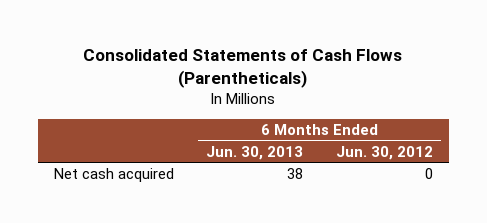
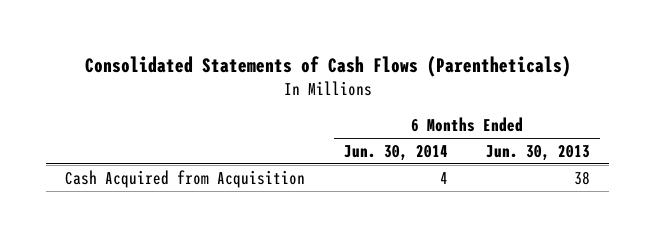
- | 6 Months Ended Jun. 30, 2013 | 6 Months Ended Jun. 30, 2012
+ | 6 Months Ended Jun. 30, 2014 | 6 Months Ended Jun. 30, 2013
- Net cash acquired | 38 | 0
+ Cash Acquired from Acquisition | 4 | 38

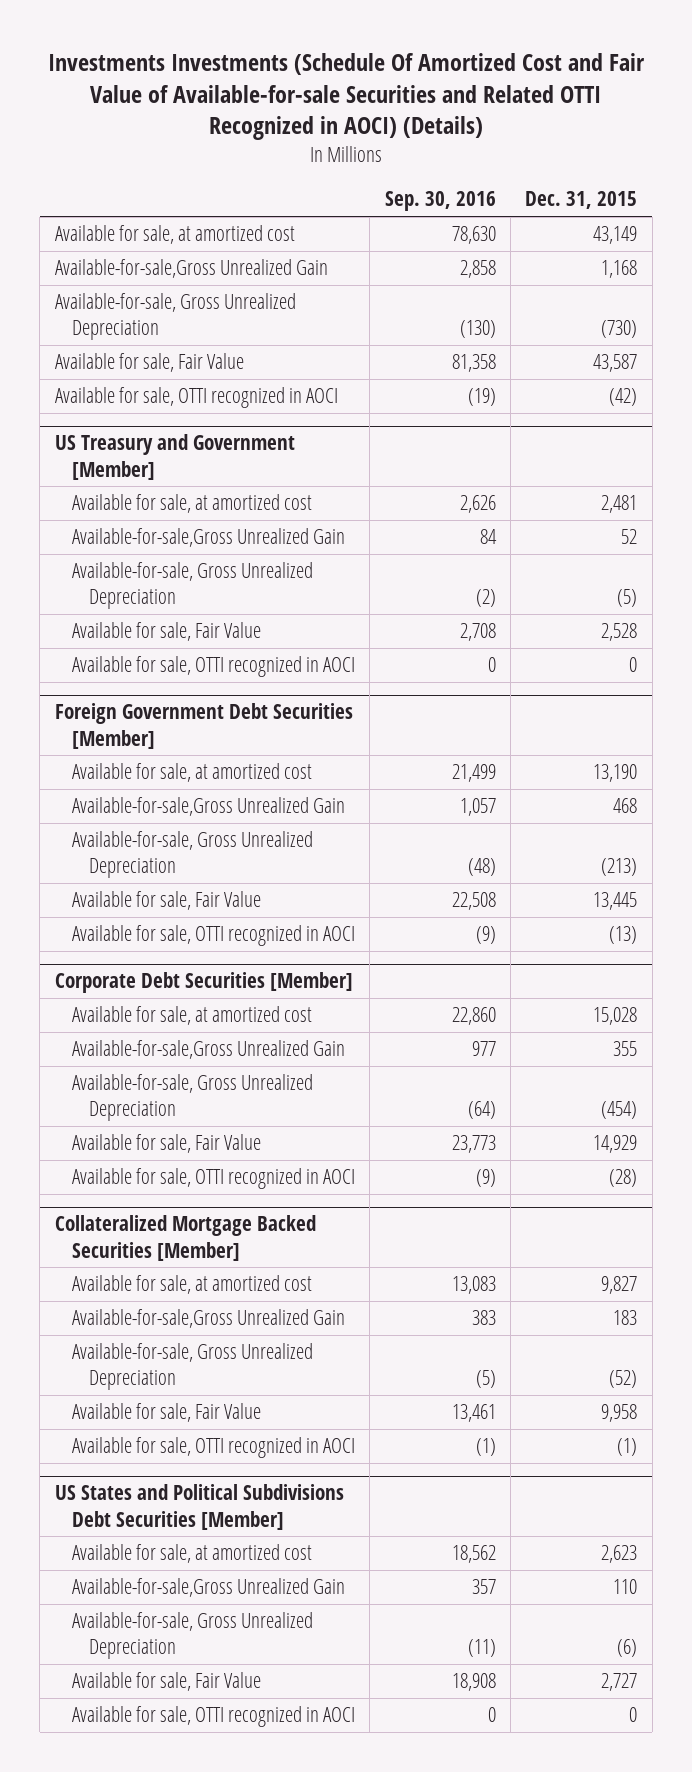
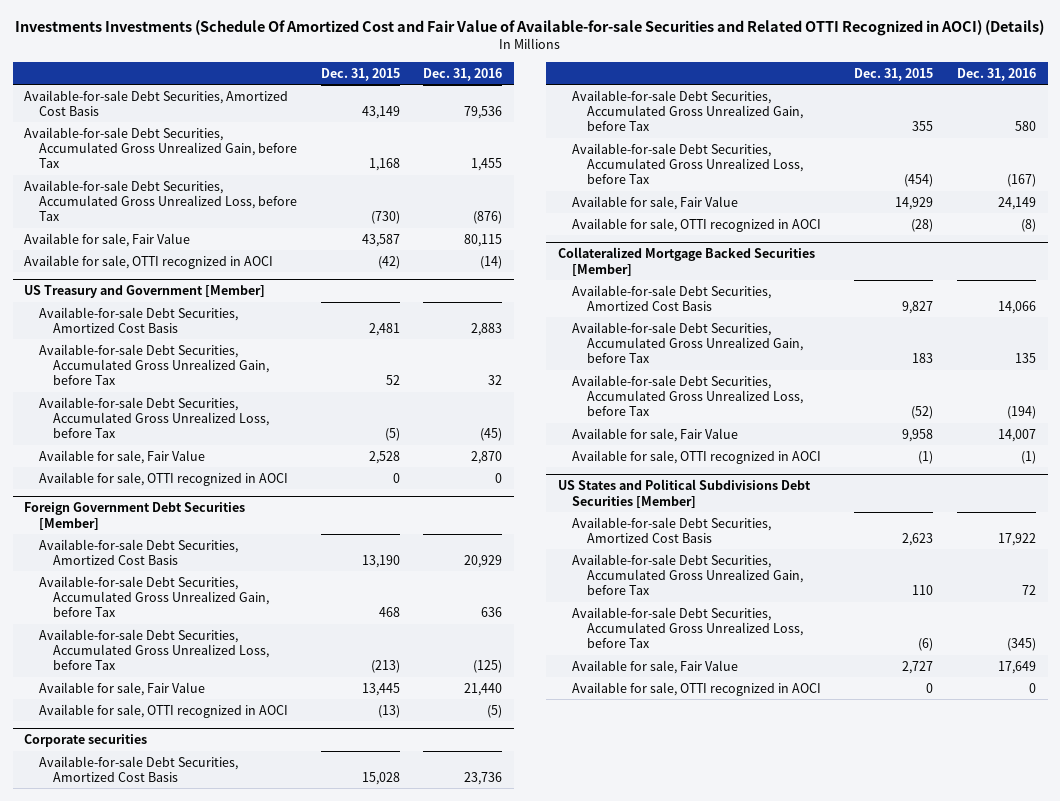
- | Sep. 30, 2016 | Dec. 31, 2015
+ | Dec. 31, 2015 | Dec. 31, 2016
- Available for sale, at amortized cost | 78,630 | 43,149
- Available-for-sale,Gross Unrealized Gain | 2,858 | 1,168
- Available-for-sale, Gross Unrealized Depreciation | (130) | (730)
+ Available-for-sale Debt Securities, Amortized Cost Basis | 43,149 | 79,536
+ Available-for-sale Debt Securities, Accumulated Gross Unrealized Gain, before Tax | 1,168 | 1,455
+ Available-for-sale Debt Securities, Accumulated Gross Unrealized Loss, before Tax | (730) | (876)
@ US Treasury and Government [Member]
- Available for sale, at amortized cost | 2,626 | 2,481
- Available-for-sale,Gross Unrealized Gain | 84 | 52
- Available-for-sale, Gross Unrealized Depreciation | (2) | (5)
+ Available-for-sale Debt Securities, Amortized Cost Basis | 2,481 | 2,883
+ Available-for-sale Debt Securities, Accumulated Gross Unrealized Gain, before Tax | 52 | 32
+ Available-for-sale Debt Securities, Accumulated Gross Unrealized Loss, before Tax | (5) | (45)
@ Foreign Government Debt Securities [Member]
- Available for sale, at amortized cost | 21,499 | 13,190
- Available-for-sale,Gross Unrealized Gain | 1,057 | 468
- Available-for-sale, Gross Unrealized Depreciation | (48) | (213)
+ Available-for-sale Debt Securities, Amortized Cost Basis | 13,190 | 20,929
+ Available-for-sale Debt Securities, Accumulated Gross Unrealized Gain, before Tax | 468 | 636
+ Available-for-sale Debt Securities, Accumulated Gross Unrealized Loss, before Tax | (213) | (125)
- Corporate Debt Securities [Member]
- Available for sale, at amortized cost | 22,860 | 15,028
- Available-for-sale,Gross Unrealized Gain | 977 | 355
- Available-for-sale, Gross Unrealized Depreciation | (64) | (454)
+ Corporate securities
+ Available-for-sale Debt Securities, Amortized Cost Basis | 15,028 | 23,736
+ Available-for-sale Debt Securities, Accumulated Gross Unrealized Gain, before Tax | 355 | 580
+ Available-for-sale Debt Securities, Accumulated Gross Unrealized Loss, before Tax | (454) | (167)
@ Collateralized Mortgage Backed Securities [Member]
- Available for sale, at amortized cost | 13,083 | 9,827
- Available-for-sale,Gross Unrealized Gain | 383 | 183
- Available-for-sale, Gross Unrealized Depreciation | (5) | (52)
+ Available-for-sale Debt Securities, Amortized Cost Basis | 9,827 | 14,066
+ Available-for-sale Debt Securities, Accumulated Gross Unrealized Gain, before Tax | 183 | 135
+ Available-for-sale Debt Securities, Accumulated Gross Unrealized Loss, before Tax | (52) | (194)
@ US States and Political Subdivisions Debt Securities [Member]
- Available for sale, at amortized cost | 18,562 | 2,623
- Available-for-sale,Gross Unrealized Gain | 357 | 110
- Available-for-sale, Gross Unrealized Depreciation | (11) | (6)
+ Available-for-sale Debt Securities, Amortized Cost Basis | 2,623 | 17,922
+ Available-for-sale Debt Securities, Accumulated Gross Unrealized Gain, before Tax | 110 | 72
+ Available-for-sale Debt Securities, Accumulated Gross Unrealized Loss, before Tax | (6) | (345)

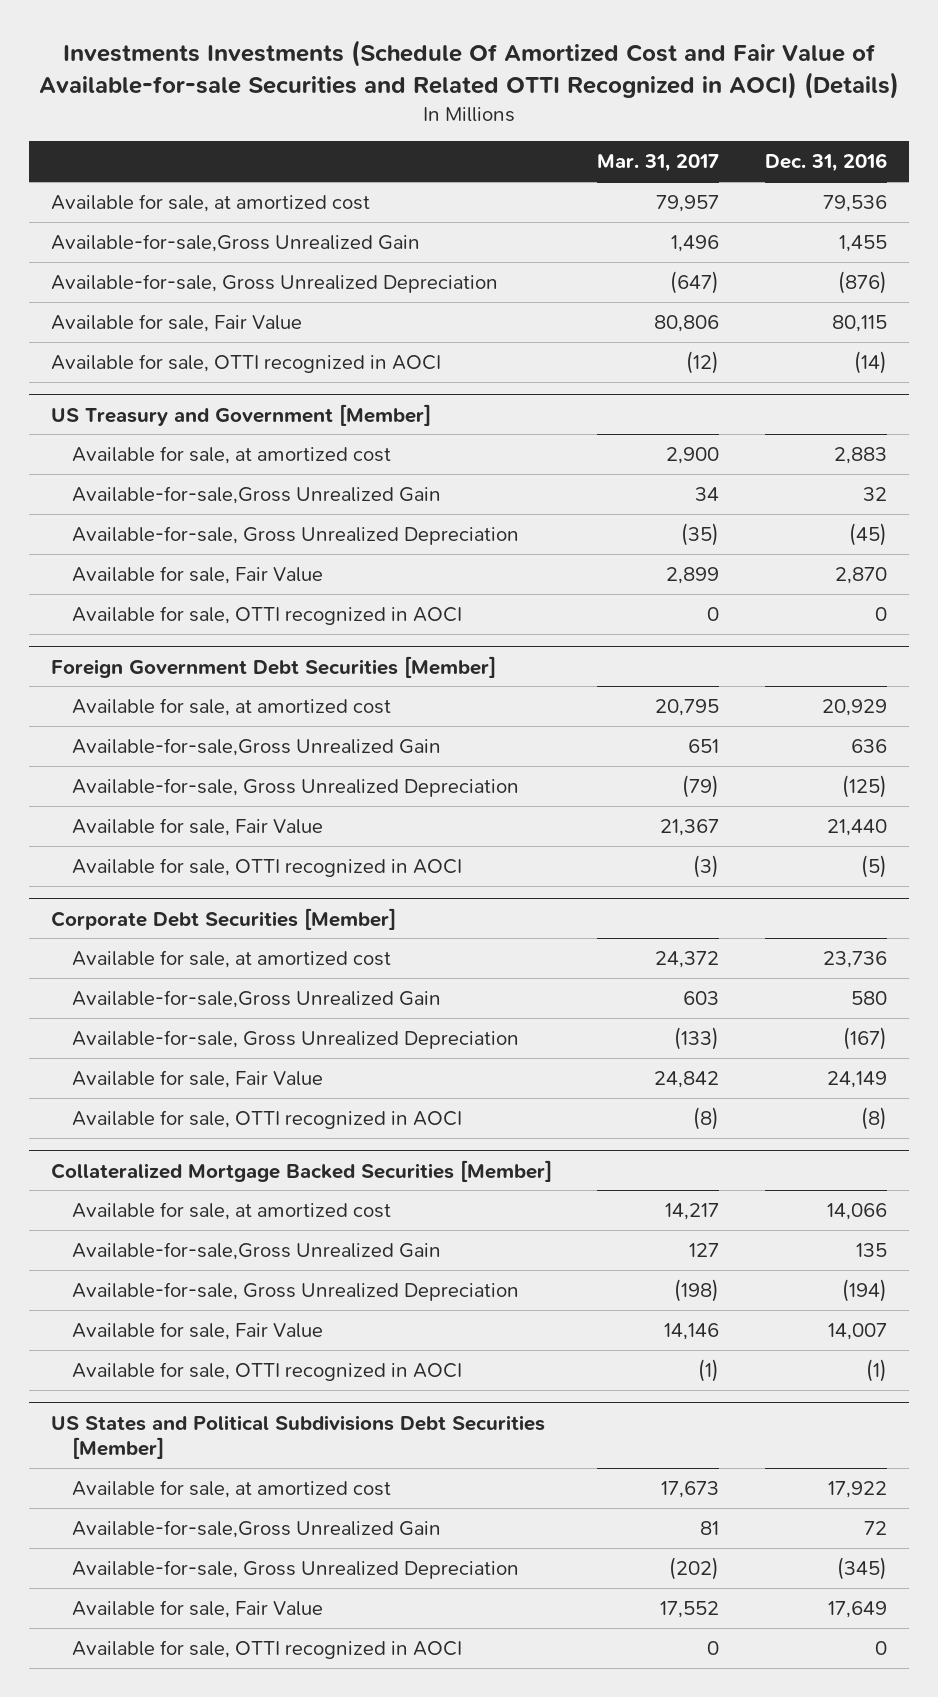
- | Dec. 31, 2015 | Dec. 31, 2016
+ | Mar. 31, 2017 | Dec. 31, 2016
- Available-for-sale Debt Securities, Amortized Cost Basis | 43,149 | 79,536
- Available-for-sale Debt Securities, Accumulated Gross Unrealized Gain, before Tax | 1,168 | 1,455
- Available-for-sale Debt Securities, Accumulated Gross Unrealized Loss, before Tax | (730) | (876)
+ Available for sale, at amortized cost | 79,957 | 79,536
+ Available-for-sale,Gross Unrealized Gain | 1,496 | 1,455
+ Available-for-sale, Gross Unrealized Depreciation | (647) | (876)
@ US Treasury and Government [Member]
- Available-for-sale Debt Securities, Amortized Cost Basis | 2,481 | 2,883
- Available-for-sale Debt Securities, Accumulated Gross Unrealized Gain, before Tax | 52 | 32
- Available-for-sale Debt Securities, Accumulated Gross Unrealized Loss, before Tax | (5) | (45)
+ Available for sale, at amortized cost | 2,900 | 2,883
+ Available-for-sale,Gross Unrealized Gain | 34 | 32
+ Available-for-sale, Gross Unrealized Depreciation | (35) | (45)
@ Foreign Government Debt Securities [Member]
- Available-for-sale Debt Securities, Amortized Cost Basis | 13,190 | 20,929
- Available-for-sale Debt Securities, Accumulated Gross Unrealized Gain, before Tax | 468 | 636
- Available-for-sale Debt Securities, Accumulated Gross Unrealized Loss, before Tax | (213) | (125)
+ Available for sale, at amortized cost | 20,795 | 20,929
+ Available-for-sale,Gross Unrealized Gain | 651 | 636
+ Available-for-sale, Gross Unrealized Depreciation | (79) | (125)
- Corporate securities
- Available-for-sale Debt Securities, Amortized Cost Basis | 15,028 | 23,736
- Available-for-sale Debt Securities, Accumulated Gross Unrealized Gain, before Tax | 355 | 580
- Available-for-sale Debt Securities, Accumulated Gross Unrealized Loss, before Tax | (454) | (167)
+ Corporate Debt Securities [Member]
+ Available for sale, at amortized cost | 24,372 | 23,736
+ Available-for-sale,Gross Unrealized Gain | 603 | 580
+ Available-for-sale, Gross Unrealized Depreciation | (133) | (167)
@ Collateralized Mortgage Backed Securities [Member]
- Available-for-sale Debt Securities, Amortized Cost Basis | 9,827 | 14,066
- Available-for-sale Debt Securities, Accumulated Gross Unrealized Gain, before Tax | 183 | 135
- Available-for-sale Debt Securities, Accumulated Gross Unrealized Loss, before Tax | (52) | (194)
+ Available for sale, at amortized cost | 14,217 | 14,066
+ Available-for-sale,Gross Unrealized Gain | 127 | 135
+ Available-for-sale, Gross Unrealized Depreciation | (198) | (194)
@ US States and Political Subdivisions Debt Securities [Member]
- Available-for-sale Debt Securities, Amortized Cost Basis | 2,623 | 17,922
- Available-for-sale Debt Securities, Accumulated Gross Unrealized Gain, before Tax | 110 | 72
- Available-for-sale Debt Securities, Accumulated Gross Unrealized Loss, before Tax | (6) | (345)
+ Available for sale, at amortized cost | 17,673 | 17,922
+ Available-for-sale,Gross Unrealized Gain | 81 | 72
+ Available-for-sale, Gross Unrealized Depreciation | (202) | (345)

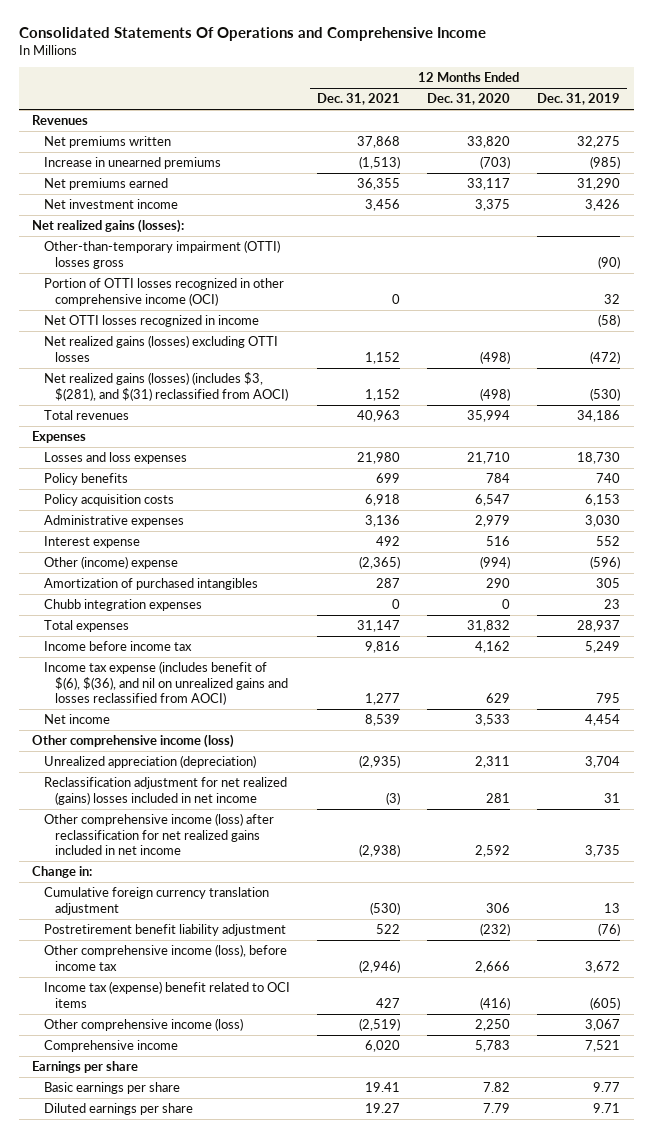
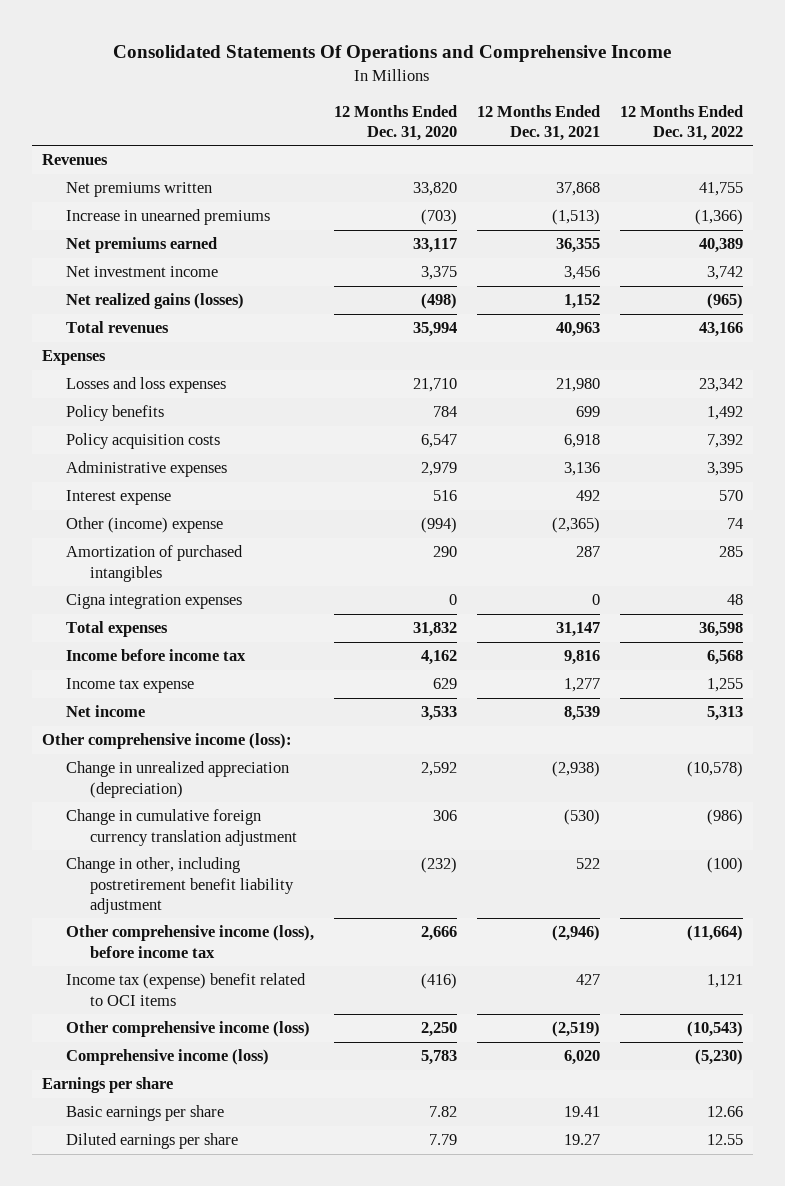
- | 12 Months Ended Dec. 31, 2021 | 12 Months Ended Dec. 31, 2020 | 12 Months Ended Dec. 31, 2019
+ | 12 Months Ended Dec. 31, 2020 | 12 Months Ended Dec. 31, 2021 | 12 Months Ended Dec. 31, 2022
- Net realized gains (losses):
- Other-than-temporary impairment (OTTI) losses gross | | | (90)
- Portion of OTTI losses recognized in other comprehensive income (OCI) | 0 | | 32
- Net OTTI losses recognized in income | | | (58)
- Net realized gains (losses) excluding OTTI losses | 1,152 | (498) | (472)
- Net realized gains (losses) (includes $3, $(281), and $(31) reclassified from AOCI) | 1,152 | (498) | (530)
+ Net realized gains (losses) | (498) | 1,152 | (965)
- Chubb integration expenses | 0 | 0 | 23
+ Cigna integration expenses | 0 | 0 | 48
- Income tax expense (includes benefit of $(6), $(36), and nil on unrealized gains and losses reclassified from AOCI) | 1,277 | 629 | 795
+ Income tax expense | 629 | 1,277 | 1,255
- Other comprehensive income (loss)
- Unrealized appreciation (depreciation) | (2,935) | 2,311 | 3,704
- Reclassification adjustment for net realized (gains) losses included in net income | (3) | 281 | 31
- Other comprehensive income (loss) after reclassification for net realized gains included in net income | (2,938) | 2,592 | 3,735
- Change in:
- Cumulative foreign currency translation adjustment | (530) | 306 | 13
- Postretirement benefit liability adjustment | 522 | (232) | (76)
+ Other comprehensive income (loss):
+ Change in unrealized appreciation (depreciation) | 2,592 | (2,938) | (10,578)
+ Change in cumulative foreign currency translation adjustment | 306 | (530) | (986)
+ Change in other, including postretirement benefit liability adjustment | (232) | 522 | (100)
- Comprehensive income | 6,020 | 5,783 | 7,521
+ Comprehensive income (loss) | 5,783 | 6,020 | (5,230)

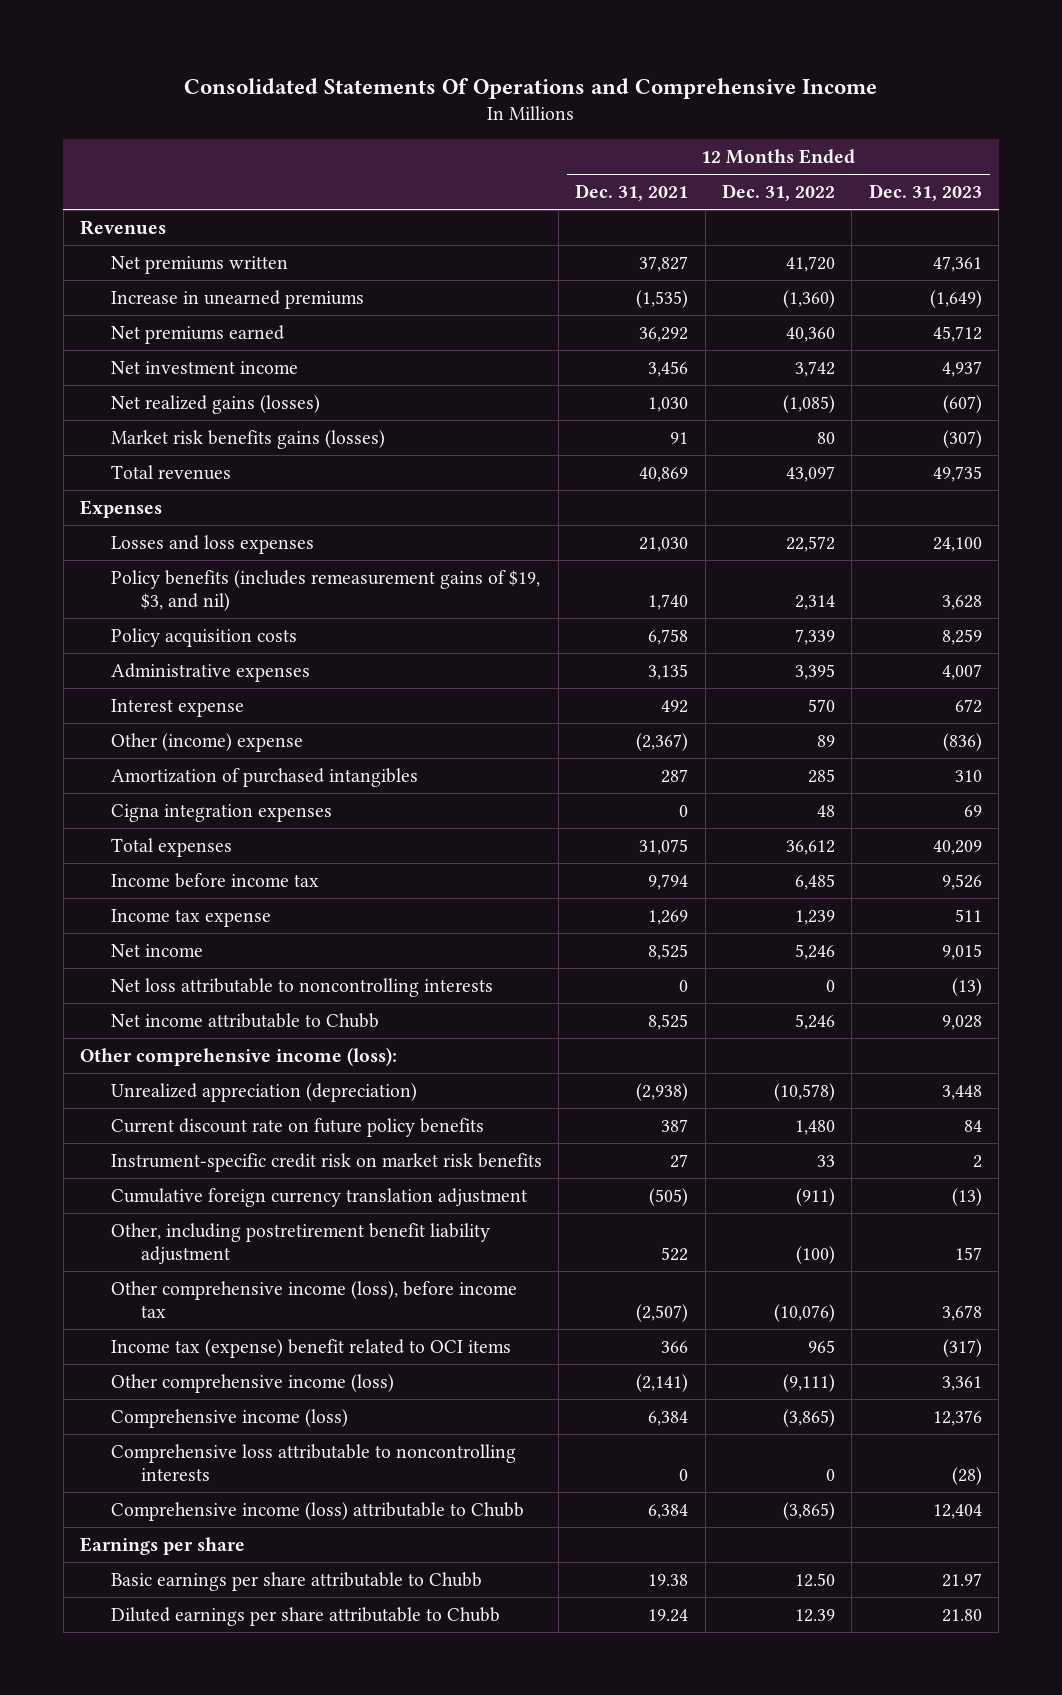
- | 12 Months Ended Dec. 31, 2020 | 12 Months Ended Dec. 31, 2021 | 12 Months Ended Dec. 31, 2022
+ | 12 Months Ended Dec. 31, 2021 | 12 Months Ended Dec. 31, 2022 | 12 Months Ended Dec. 31, 2023
- Net premiums written | 33,820 | 37,868 | 41,755
- Increase in unearned premiums | (703) | (1,513) | (1,366)
- Net premiums earned | 33,117 | 36,355 | 40,389
+ Net premiums written | 37,827 | 41,720 | 47,361
+ Increase in unearned premiums | (1,535) | (1,360) | (1,649)
+ Net premiums earned | 36,292 | 40,360 | 45,712
- Net realized gains (losses) | (498) | 1,152 | (965)
- Total revenues | 35,994 | 40,963 | 43,166
+ Net realized gains (losses) | 1,030 | (1,085) | (607)
+ Market risk benefits gains (losses) | 91 | 80 | (307)
+ Total revenues | 40,869 | 43,097 | 49,735
- Losses and loss expenses | 21,710 | 21,980 | 23,342
- Policy benefits | 784 | 699 | 1,492
- Policy acquisition costs | 6,547 | 6,918 | 7,392
- Administrative expenses | 2,979 | 3,136 | 3,395
+ Losses and loss expenses | 21,030 | 22,572 | 24,100
+ Policy benefits (includes remeasurement gains of $19, $3, and nil) | 1,740 | 2,314 | 3,628
+ Policy acquisition costs | 6,758 | 7,339 | 8,259
+ Administrative expenses | 3,135 | 3,395 | 4,007
- Other (income) expense | (994) | (2,365) | 74
+ Other (income) expense | (2,367) | 89 | (836)
- Total expenses | 31,832 | 31,147 | 36,598
- Income before income tax | 4,162 | 9,816 | 6,568
- Income tax expense | 629 | 1,277 | 1,255
- Net income | 3,533 | 8,539 | 5,313
+ Total expenses | 31,075 | 36,612 | 40,209
+ Income before income tax | 9,794 | 6,485 | 9,526
+ Income tax expense | 1,269 | 1,239 | 511
+ Net income | 8,525 | 5,246 | 9,015
+ Net loss attributable to noncontrolling interests | 0 | 0 | (13)
+ Net income attributable to Chubb | 8,525 | 5,246 | 9,028
- Change in unrealized appreciation (depreciation) | 2,592 | (2,938) | (10,578)
- Change in cumulative foreign currency translation adjustment | 306 | (530) | (986)
- Change in other, including postretirement benefit liability adjustment | (232) | 522 | (100)
- Other comprehensive income (loss), before income tax | 2,666 | (2,946) | (11,664)
- Income tax (expense) benefit related to OCI items | (416) | 427 | 1,121
- Other comprehensive income (loss) | 2,250 | (2,519) | (10,543)
- Comprehensive income (loss) | 5,783 | 6,020 | (5,230)
+ Unrealized appreciation (depreciation) | (2,938) | (10,578) | 3,448
+ Current discount rate on future policy benefits | 387 | 1,480 | 84
+ Instrument-specific credit risk on market risk benefits | 27 | 33 | 2
+ Cumulative foreign currency translation adjustment | (505) | (911) | (13)
+ Other, including postretirement benefit liability adjustment | 522 | (100) | 157
+ Other comprehensive income (loss), before income tax | (2,507) | (10,076) | 3,678
+ Income tax (expense) benefit related to OCI items | 366 | 965 | (317)
+ Other comprehensive income (loss) | (2,141) | (9,111) | 3,361
+ Comprehensive income (loss) | 6,384 | (3,865) | 12,376
+ Comprehensive loss attributable to noncontrolling interests | 0 | 0 | (28)
+ Comprehensive income (loss) attributable to Chubb | 6,384 | (3,865) | 12,404
- Basic earnings per share | 7.82 | 19.41 | 12.66
- Diluted earnings per share | 7.79 | 19.27 | 12.55
+ Basic earnings per share attributable to Chubb | 19.38 | 12.50 | 21.97
+ Diluted earnings per share attributable to Chubb | 19.24 | 12.39 | 21.80

